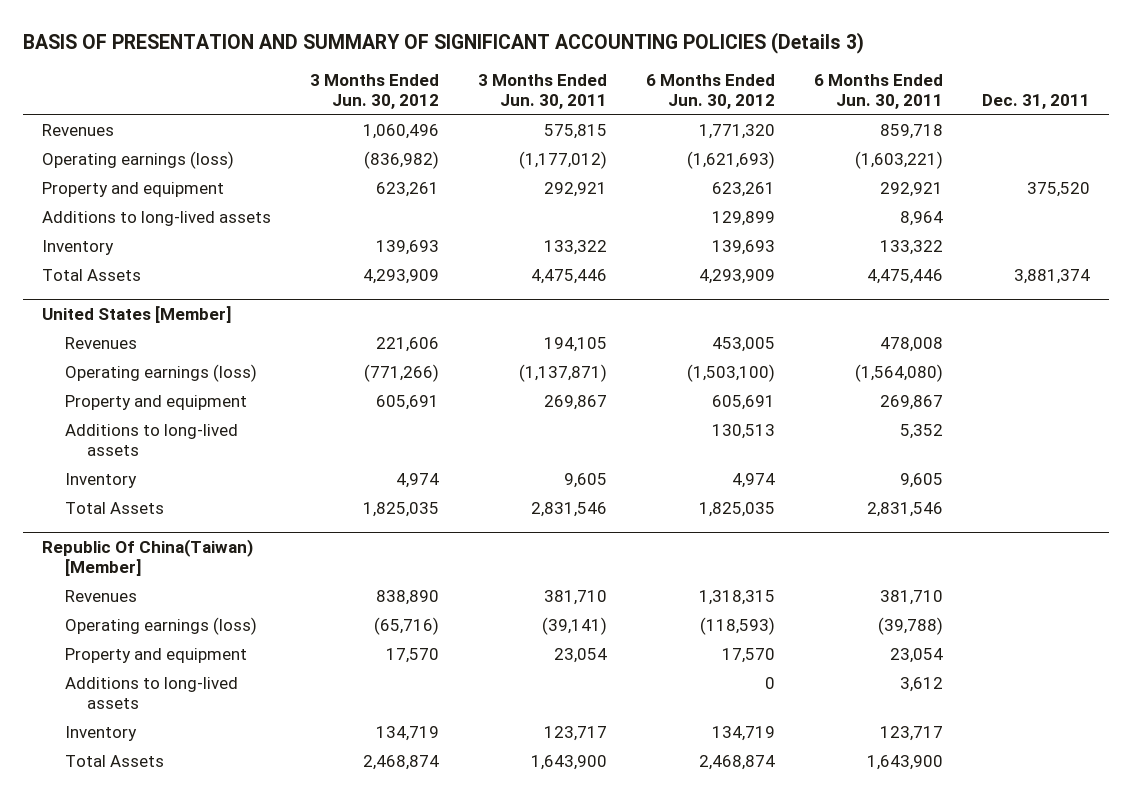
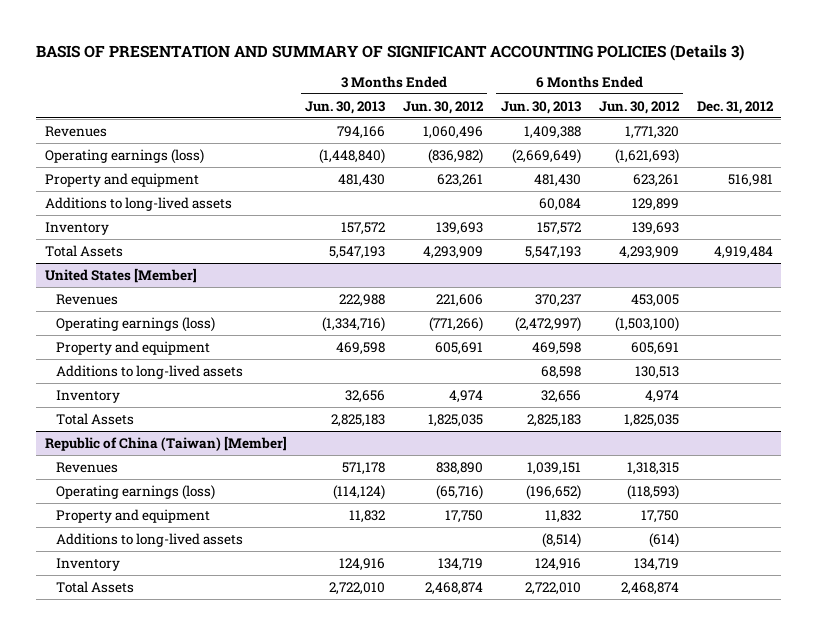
- | 3 Months Ended Jun. 30, 2012 | 3 Months Ended Jun. 30, 2011 | 6 Months Ended Jun. 30, 2012 | 6 Months Ended Jun. 30, 2011 | Dec. 31, 2011
+ | 3 Months Ended Jun. 30, 2013 | 3 Months Ended Jun. 30, 2012 | 6 Months Ended Jun. 30, 2013 | 6 Months Ended Jun. 30, 2012 | Dec. 31, 2012
- Republic Of China(Taiwan) [Member]
+ Republic of China (Taiwan) [Member]
- Property and equipment | 17,570 | 23,054 | 17,570 | 23,054 |
- Additions to long-lived assets | | | 0 | 3,612 |
+ Property and equipment | 11,832 | 17,750 | 11,832 | 17,750 |
+ Additions to long-lived assets | | | (8,514) | (614) |

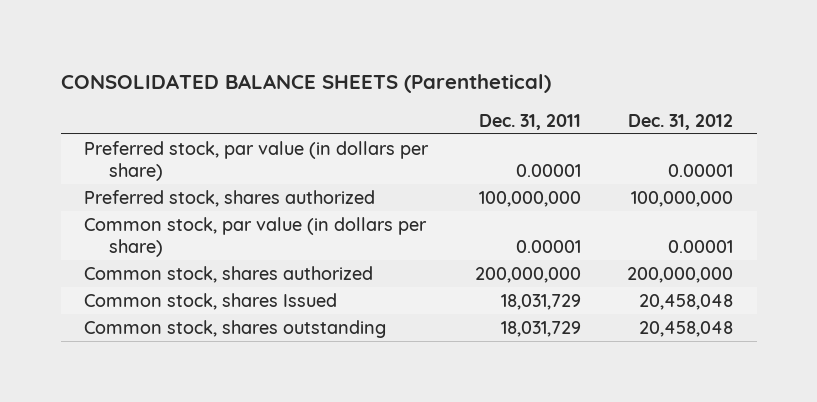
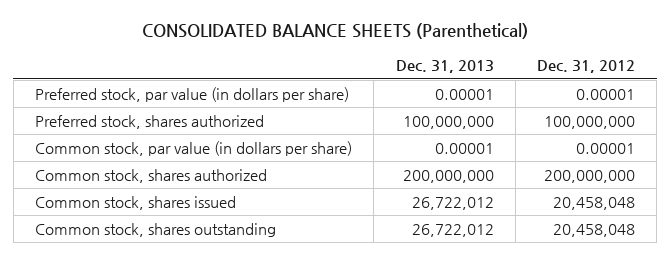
- | Dec. 31, 2011 | Dec. 31, 2012
+ | Dec. 31, 2013 | Dec. 31, 2012
- Common stock, shares Issued | 18,031,729 | 20,458,048
+ Common stock, shares issued | 26,722,012 | 20,458,048

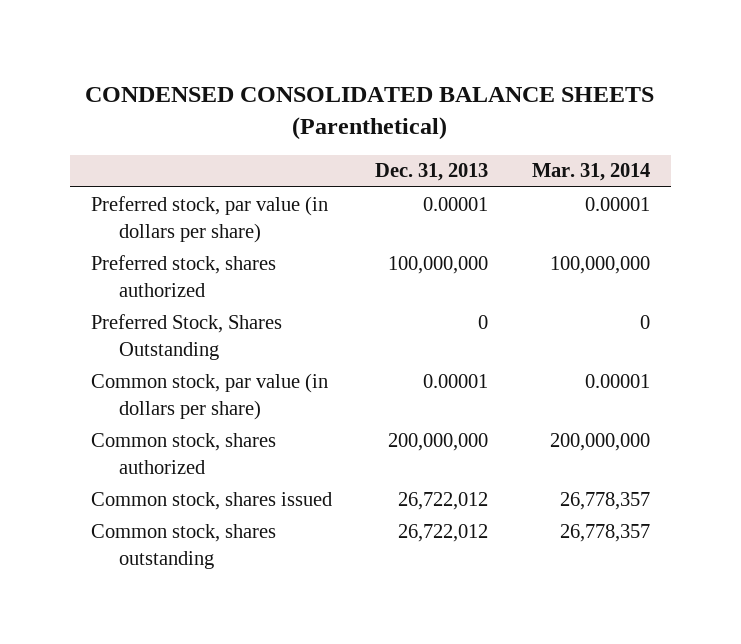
- CONSOLIDATED BALANCE SHEETS (Parenthetical)
+ CONDENSED CONSOLIDATED BALANCE SHEETS (Parenthetical)
- | Dec. 31, 2013 | Dec. 31, 2012
+ | Dec. 31, 2013 | Mar. 31, 2014
+ Preferred Stock, Shares Outstanding | 0 | 0

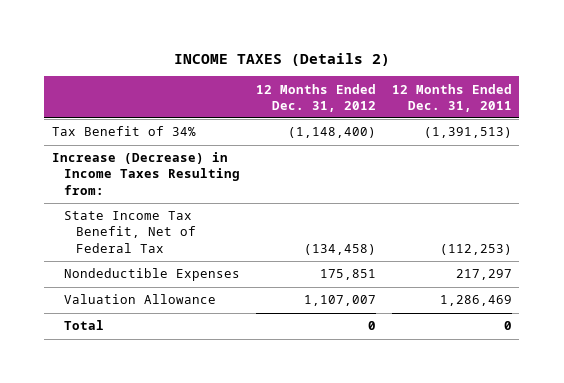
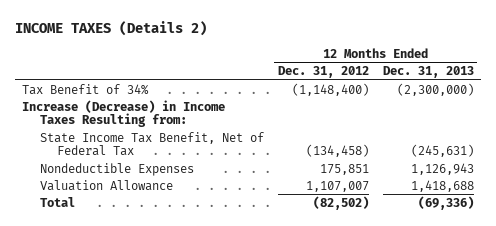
- | 12 Months Ended Dec. 31, 2012 | 12 Months Ended Dec. 31, 2011
+ | 12 Months Ended Dec. 31, 2012 | 12 Months Ended Dec. 31, 2013
- Total | 0 | 0
+ Total | (82,502) | (69,336)

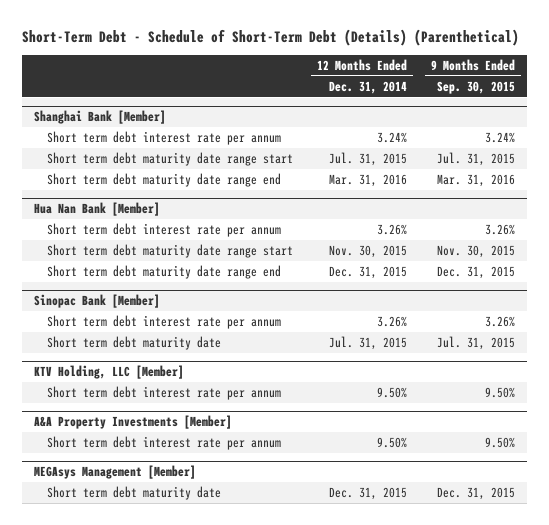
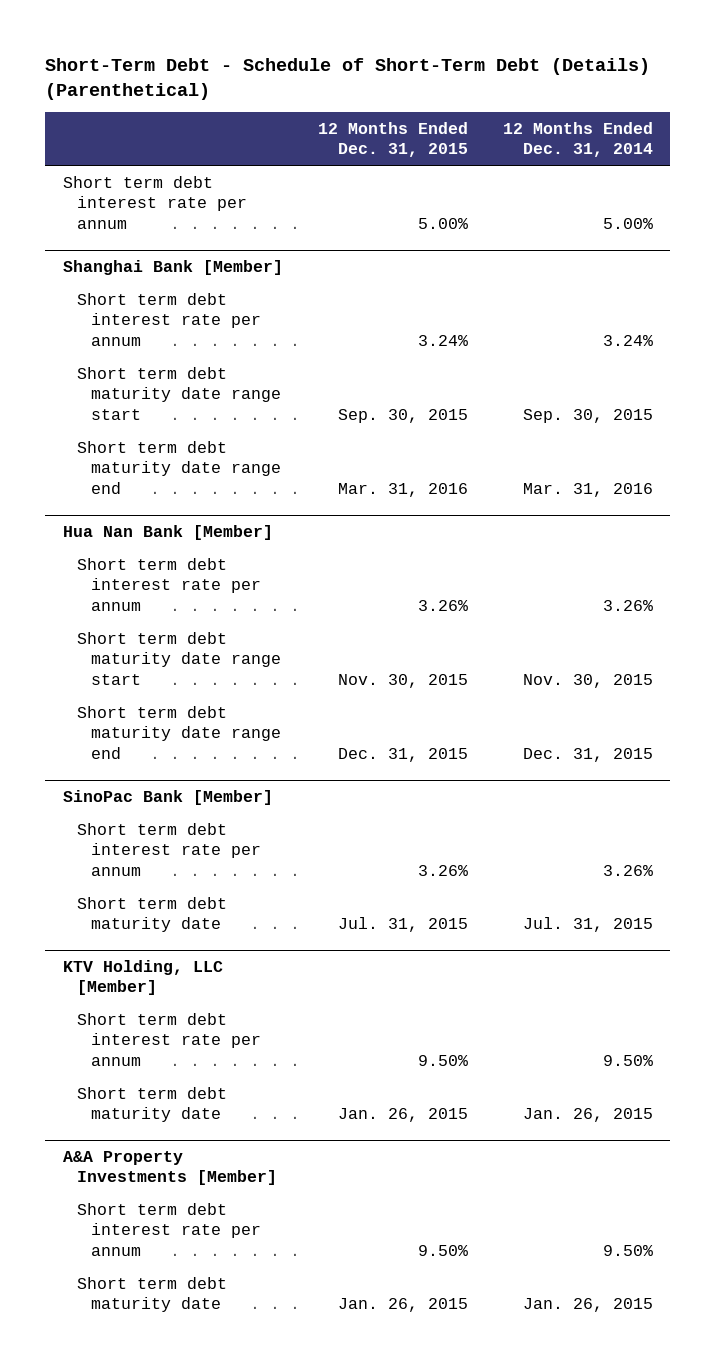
- | 12 Months Ended Dec. 31, 2014 | 9 Months Ended Sep. 30, 2015
+ | 12 Months Ended Dec. 31, 2015 | 12 Months Ended Dec. 31, 2014
+ Short term debt interest rate per annum | 5.00% | 5.00%
@ Shanghai Bank [Member]
- Short term debt maturity date range start | Jul. 31, 2015 | Jul. 31, 2015
+ Short term debt maturity date range start | Sep. 30, 2015 | Sep. 30, 2015
- Sinopac Bank [Member]
+ SinoPac Bank [Member]
@ KTV Holding, LLC [Member]
+ Short term debt maturity date | Jan. 26, 2015 | Jan. 26, 2015
- MEGAsys Management [Member]
- Short term debt maturity date | Dec. 31, 2015 | Dec. 31, 2015
@ A&A Property Investments [Member]
+ Short term debt maturity date | Jan. 26, 2015 | Jan. 26, 2015

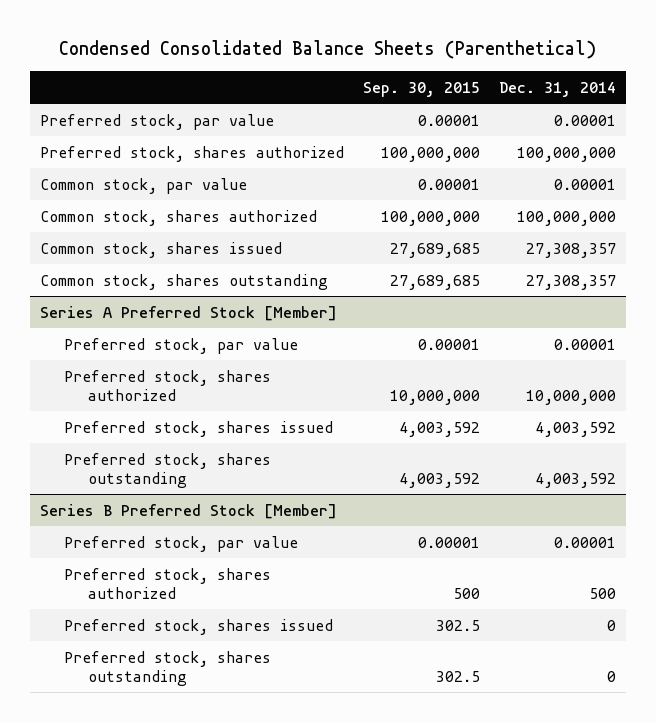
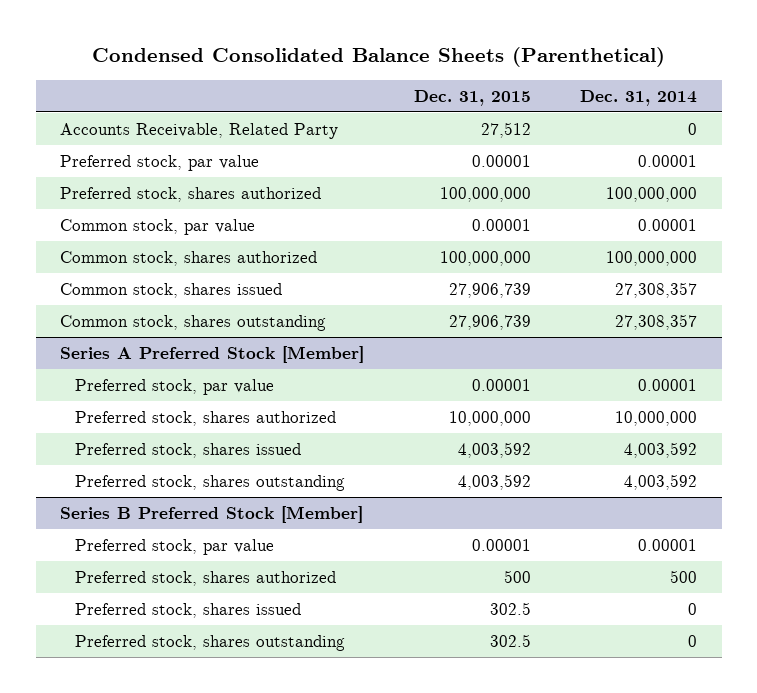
- | Sep. 30, 2015 | Dec. 31, 2014
+ | Dec. 31, 2015 | Dec. 31, 2014
+ Accounts Receivable, Related Party | 27,512 | 0

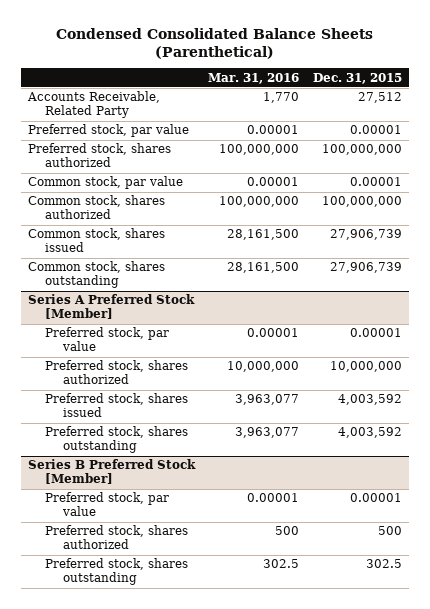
- | Dec. 31, 2015 | Dec. 31, 2014
+ | Mar. 31, 2016 | Dec. 31, 2015
@ Series B Preferred Stock [Member]
- Preferred stock, shares issued | 302.5 | 0

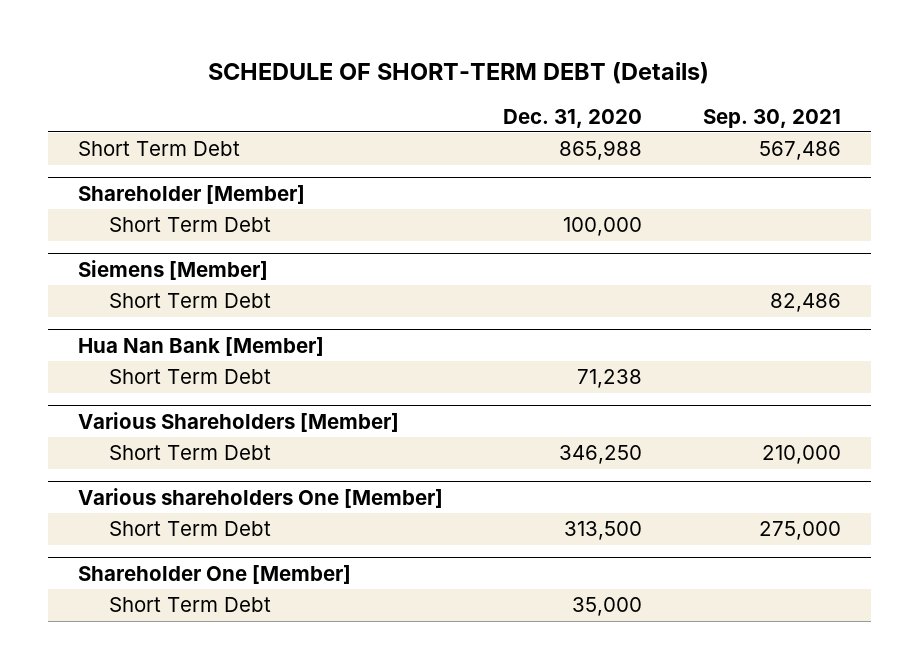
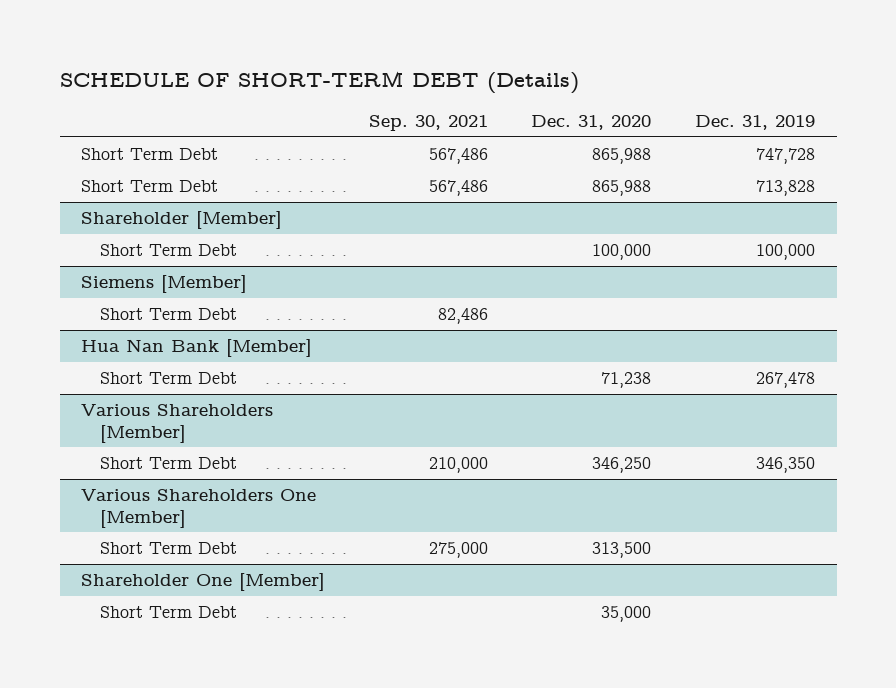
- | Dec. 31, 2020 | Sep. 30, 2021
+ | Sep. 30, 2021 | Dec. 31, 2020 | Dec. 31, 2019
+ Short Term Debt | 567,486 | 865,988 | 713,828
- Various shareholders One [Member]
+ Various Shareholders One [Member]

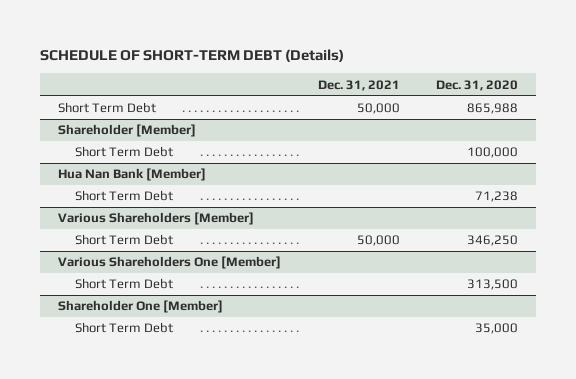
- | Sep. 30, 2021 | Dec. 31, 2020 | Dec. 31, 2019
+ | Dec. 31, 2021 | Dec. 31, 2020
- Short Term Debt | 567,486 | 865,988 | 713,828
- Siemens [Member]
- Short Term Debt | 82,486 | |

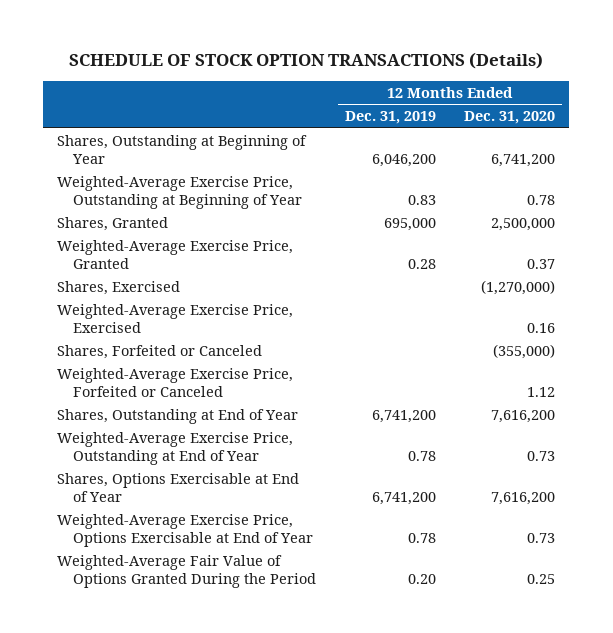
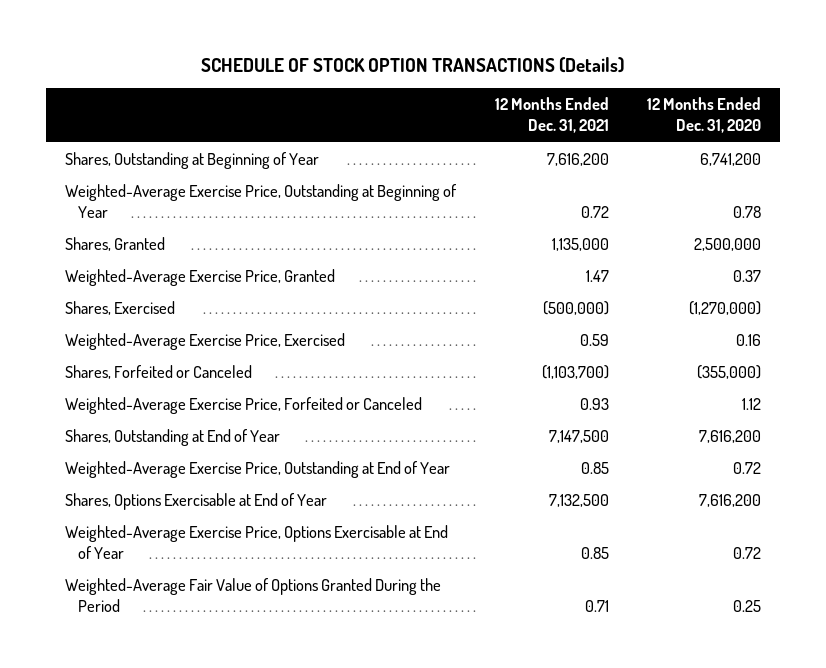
- | 12 Months Ended Dec. 31, 2019 | 12 Months Ended Dec. 31, 2020
+ | 12 Months Ended Dec. 31, 2021 | 12 Months Ended Dec. 31, 2020
- Weighted-Average Exercise Price, Outstanding at End of Year | 0.78 | 0.73
+ Weighted-Average Exercise Price, Outstanding at End of Year | 0.85 | 0.72
- Weighted-Average Exercise Price, Options Exercisable at End of Year | 0.78 | 0.73
+ Weighted-Average Exercise Price, Options Exercisable at End of Year | 0.85 | 0.72

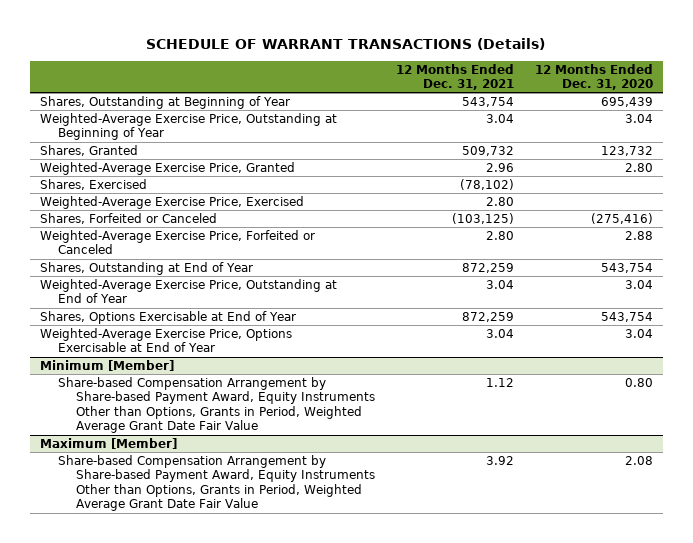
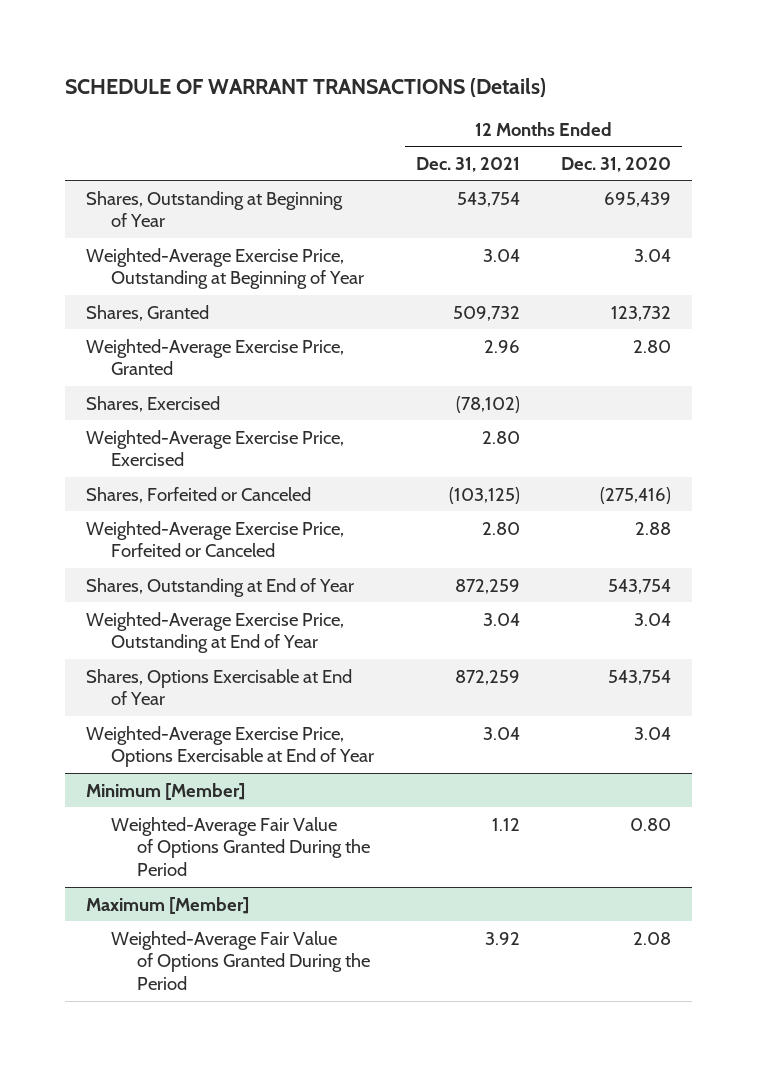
@ Minimum [Member]
- Share-based Compensation Arrangement by Share-based Payment Award, Equity Instruments Other than Options, Grants in Period, Weighted Average Grant Date Fair Value | 1.12 | 0.80
+ Weighted-Average Fair Value of Options Granted During the Period | 1.12 | 0.80
@ Maximum [Member]
- Share-based Compensation Arrangement by Share-based Payment Award, Equity Instruments Other than Options, Grants in Period, Weighted Average Grant Date Fair Value | 3.92 | 2.08
+ Weighted-Average Fair Value of Options Granted During the Period | 3.92 | 2.08

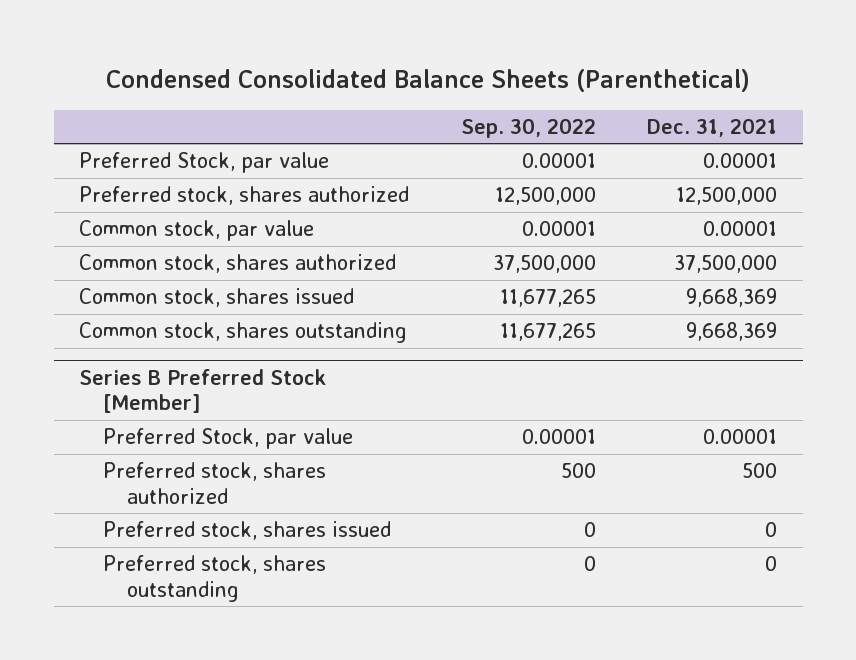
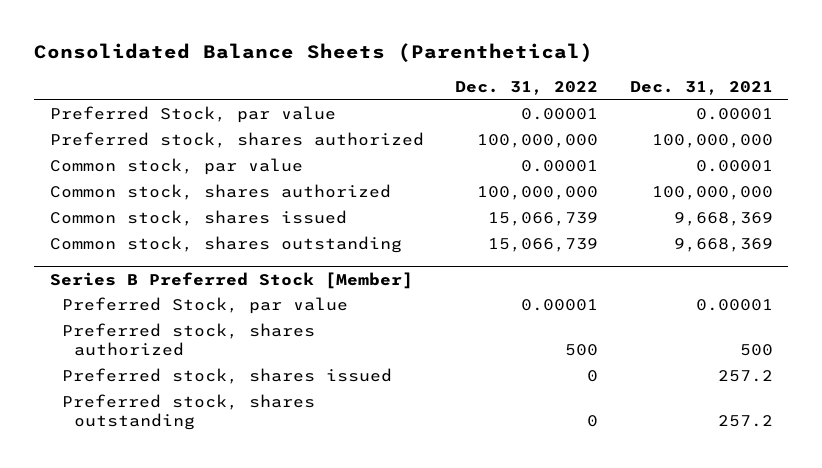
- Condensed Consolidated Balance Sheets (Parenthetical)
+ Consolidated Balance Sheets (Parenthetical)
- | Sep. 30, 2022 | Dec. 31, 2021
+ | Dec. 31, 2022 | Dec. 31, 2021
- Preferred stock, shares authorized | 12,500,000 | 12,500,000
+ Preferred stock, shares authorized | 100,000,000 | 100,000,000
- Common stock, shares authorized | 37,500,000 | 37,500,000
+ Common stock, shares authorized | 100,000,000 | 100,000,000
@ Series B Preferred Stock [Member]
- Preferred stock, shares issued | 0 | 0
- Preferred stock, shares outstanding | 0 | 0
+ Preferred stock, shares issued | 0 | 257.2
+ Preferred stock, shares outstanding | 0 | 257.2

